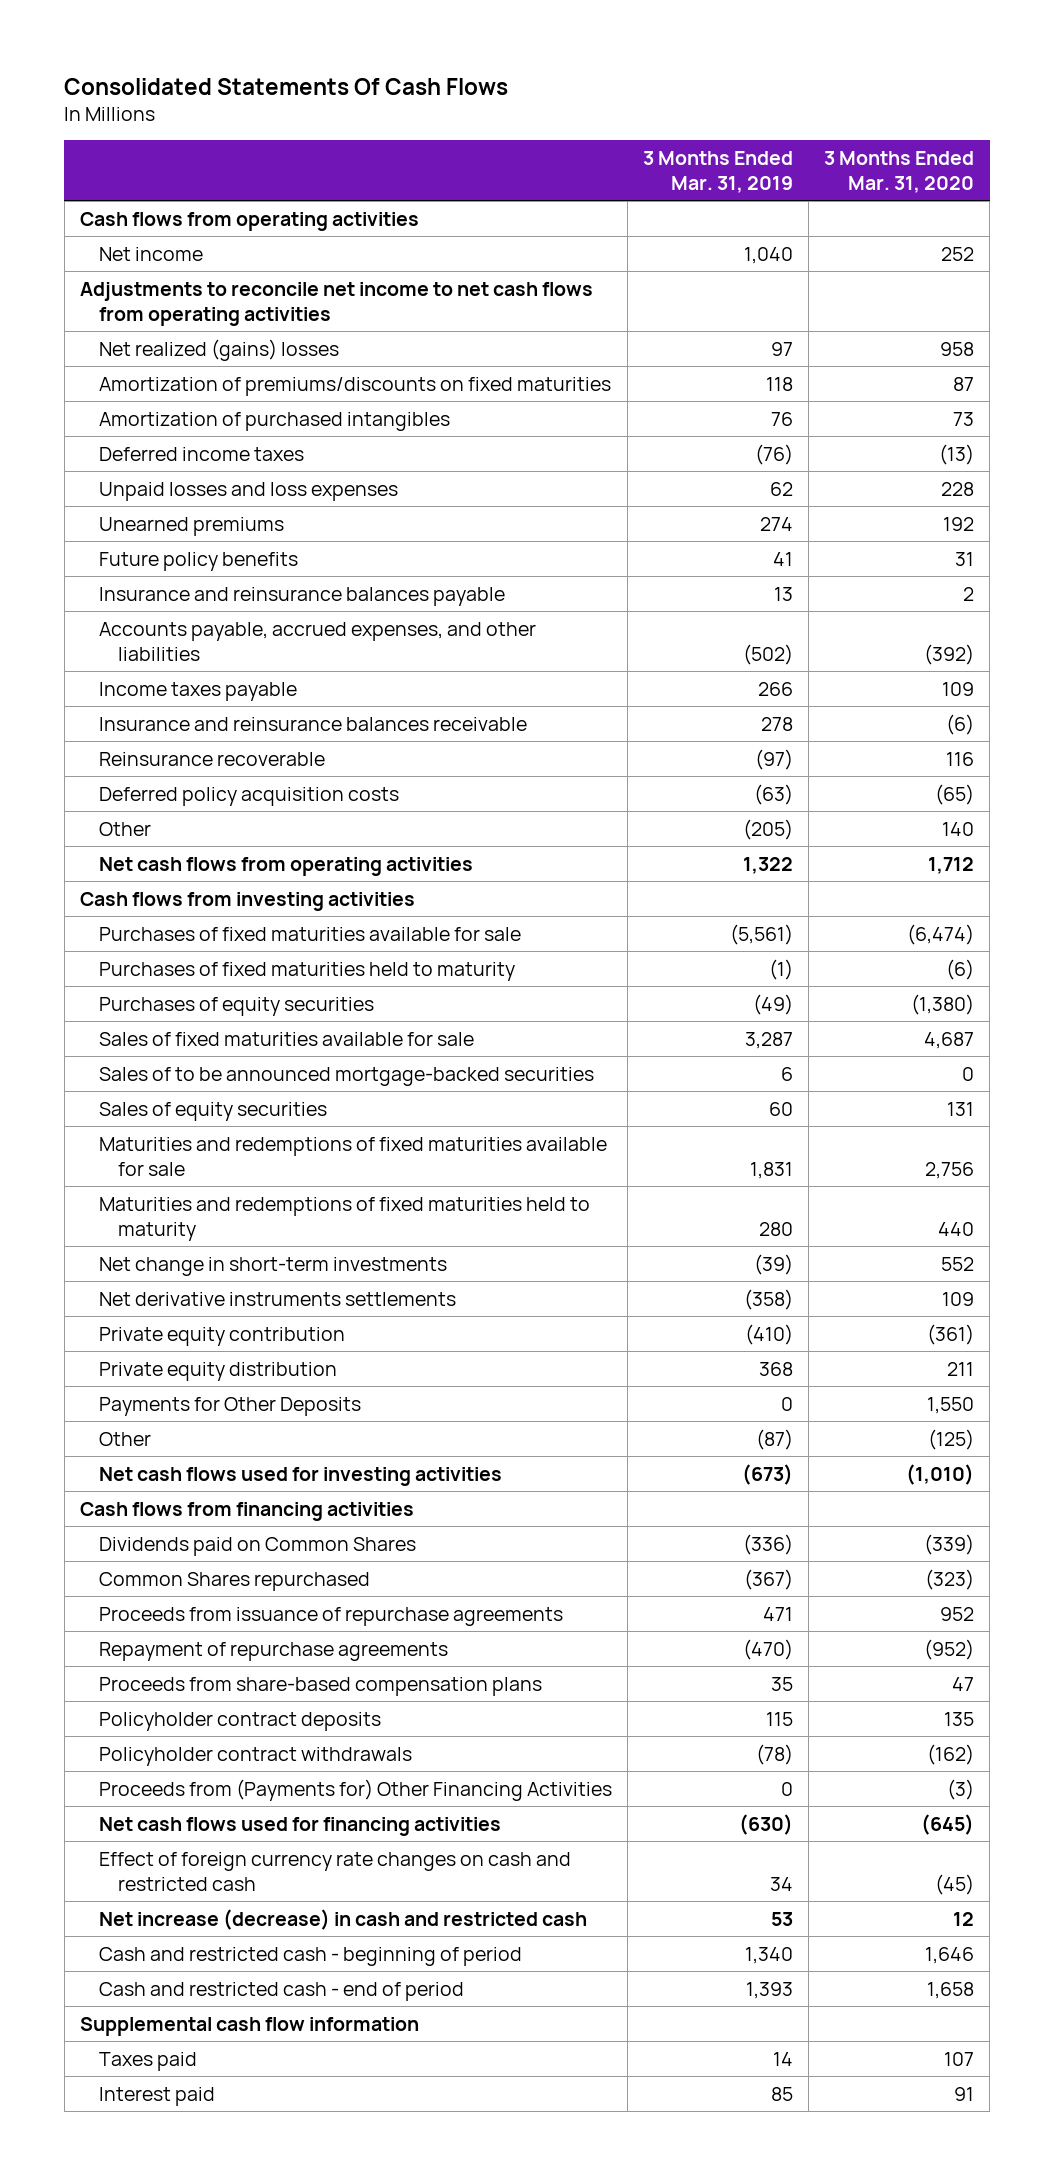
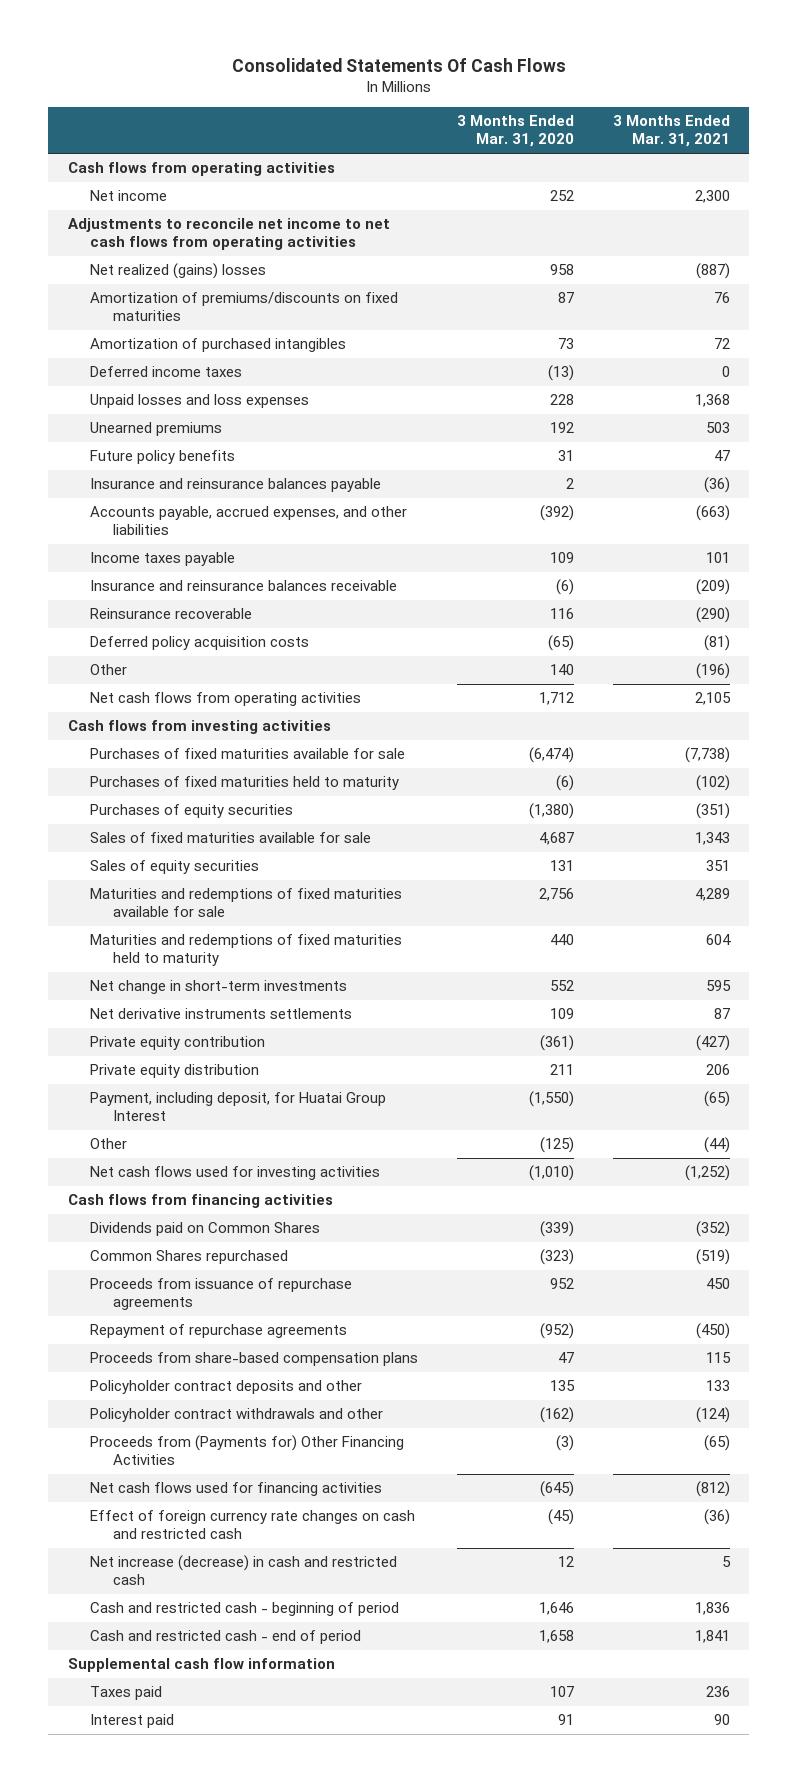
- | 3 Months Ended Mar. 31, 2019 | 3 Months Ended Mar. 31, 2020
+ | 3 Months Ended Mar. 31, 2020 | 3 Months Ended Mar. 31, 2021
- Sales of to be announced mortgage-backed securities | 6 | 0
- Payments for Other Deposits | 0 | 1,550
+ Payment, including deposit, for Huatai Group Interest | (1,550) | (65)
- Policyholder contract deposits | 115 | 135
- Policyholder contract withdrawals | (78) | (162)
+ Policyholder contract deposits and other | 135 | 133
+ Policyholder contract withdrawals and other | (162) | (124)

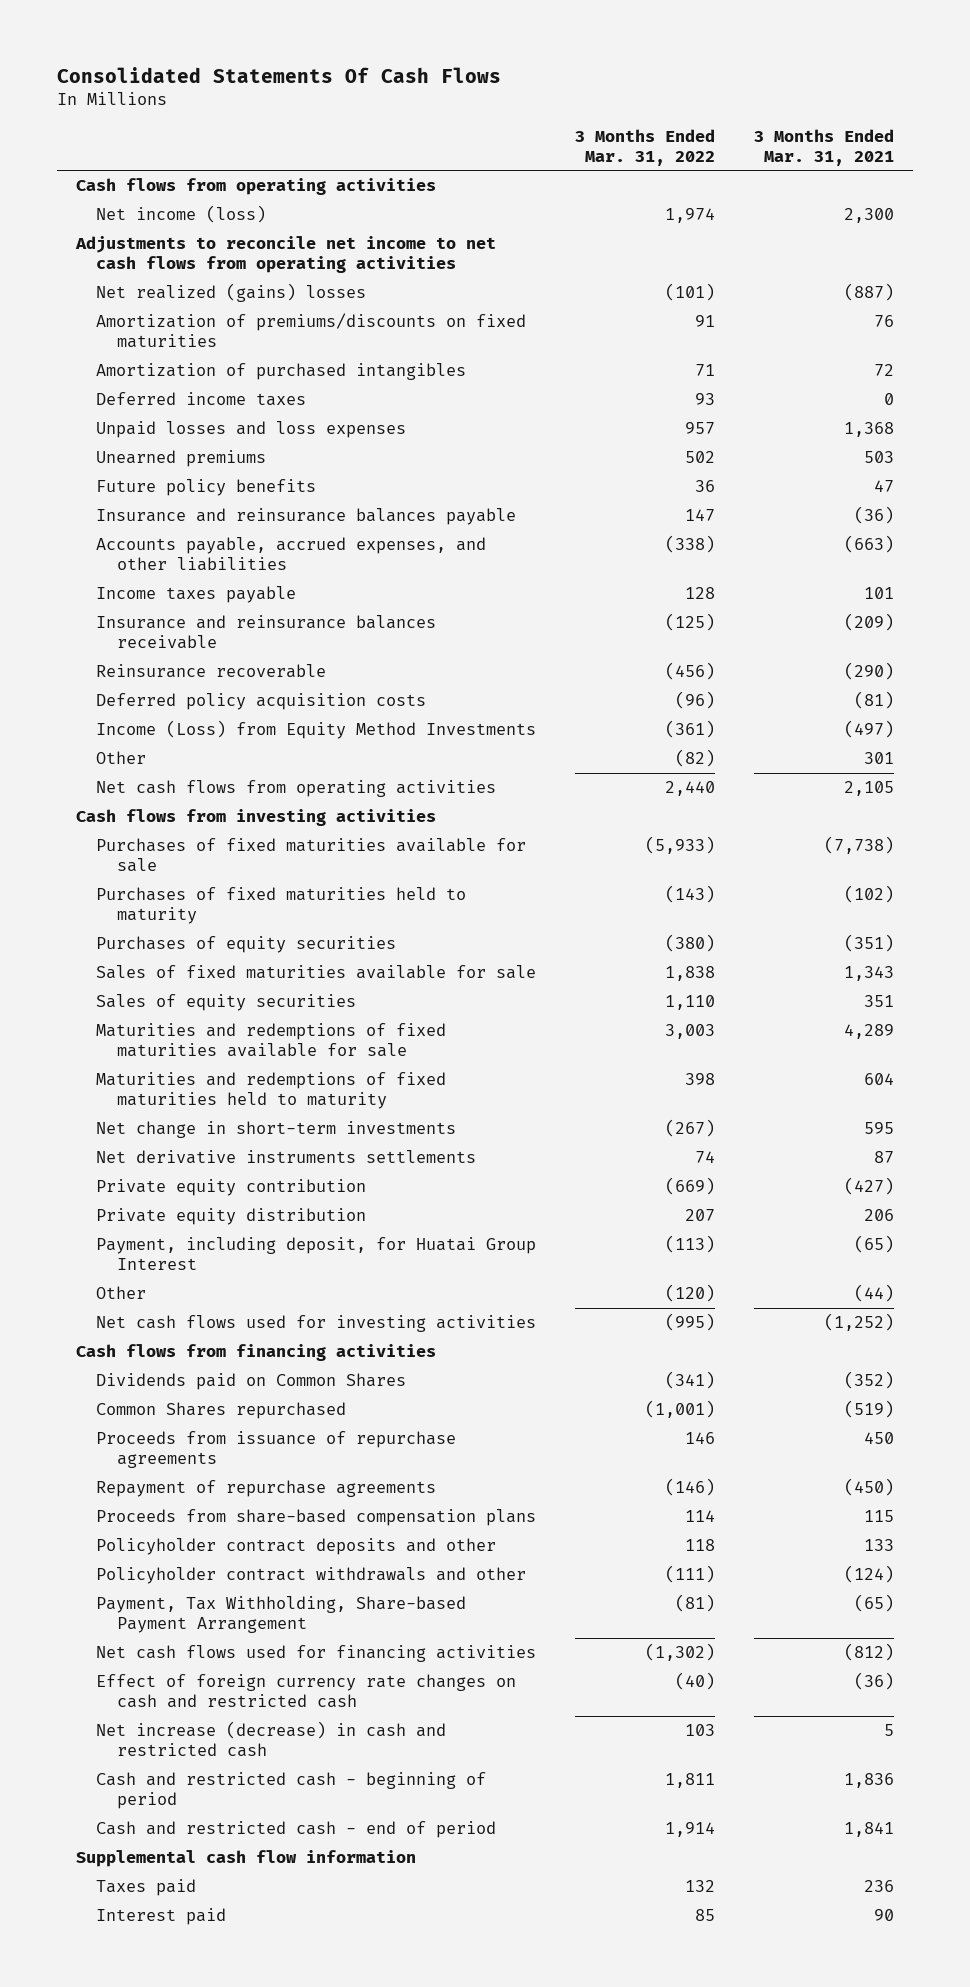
- | 3 Months Ended Mar. 31, 2020 | 3 Months Ended Mar. 31, 2021
+ | 3 Months Ended Mar. 31, 2022 | 3 Months Ended Mar. 31, 2021
- Net income | 252 | 2,300
+ Net income (loss) | 1,974 | 2,300
- Other | 140 | (196)
+ Income (Loss) from Equity Method Investments | (361) | (497)
+ Other | (82) | 301
- Proceeds from (Payments for) Other Financing Activities | (3) | (65)
+ Payment, Tax Withholding, Share-based Payment Arrangement | (81) | (65)

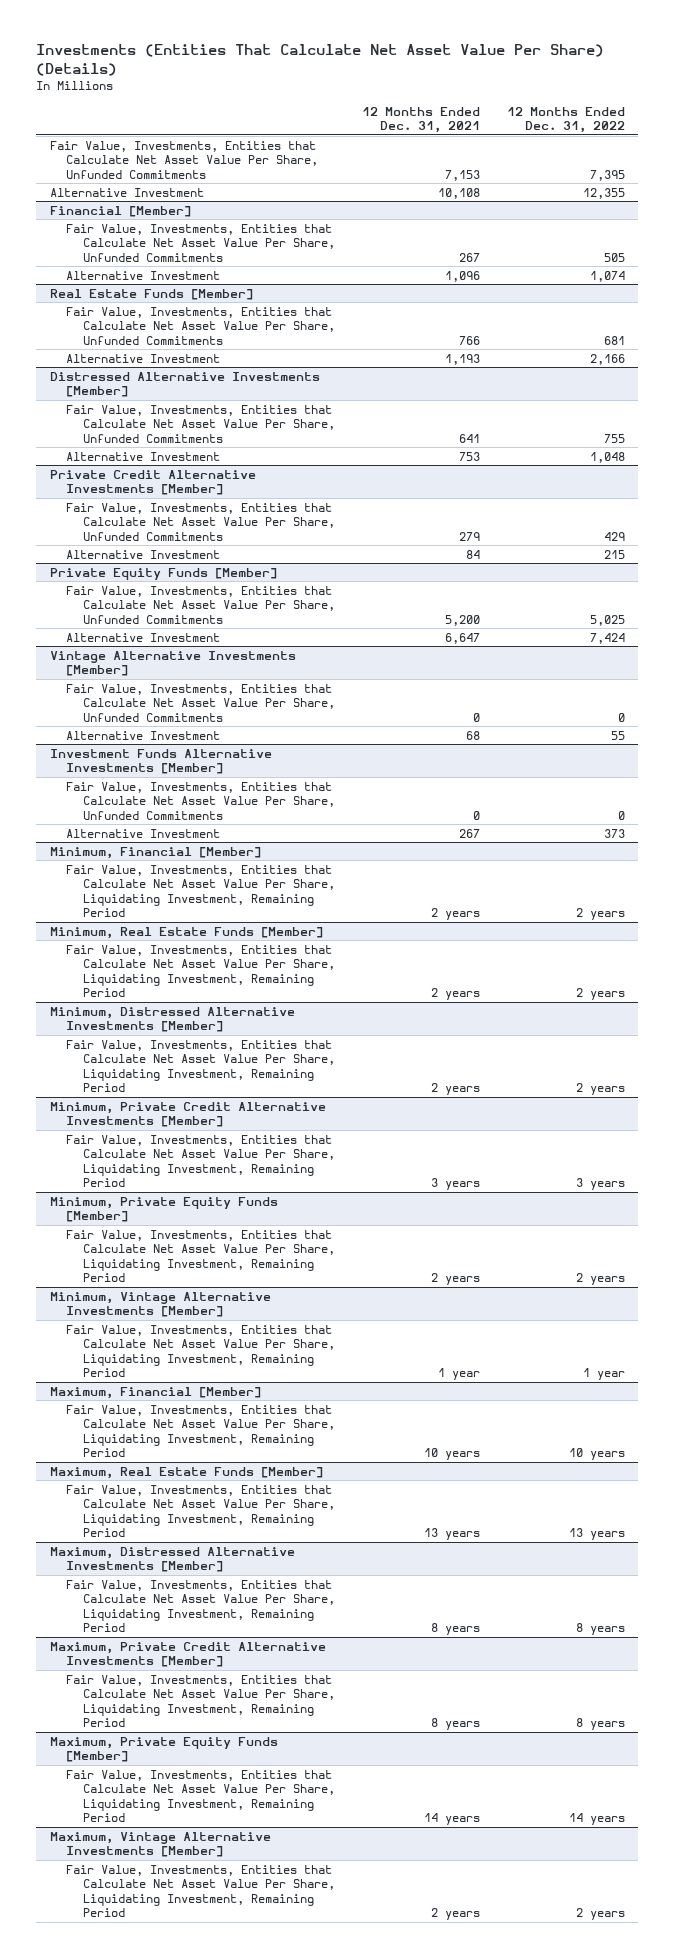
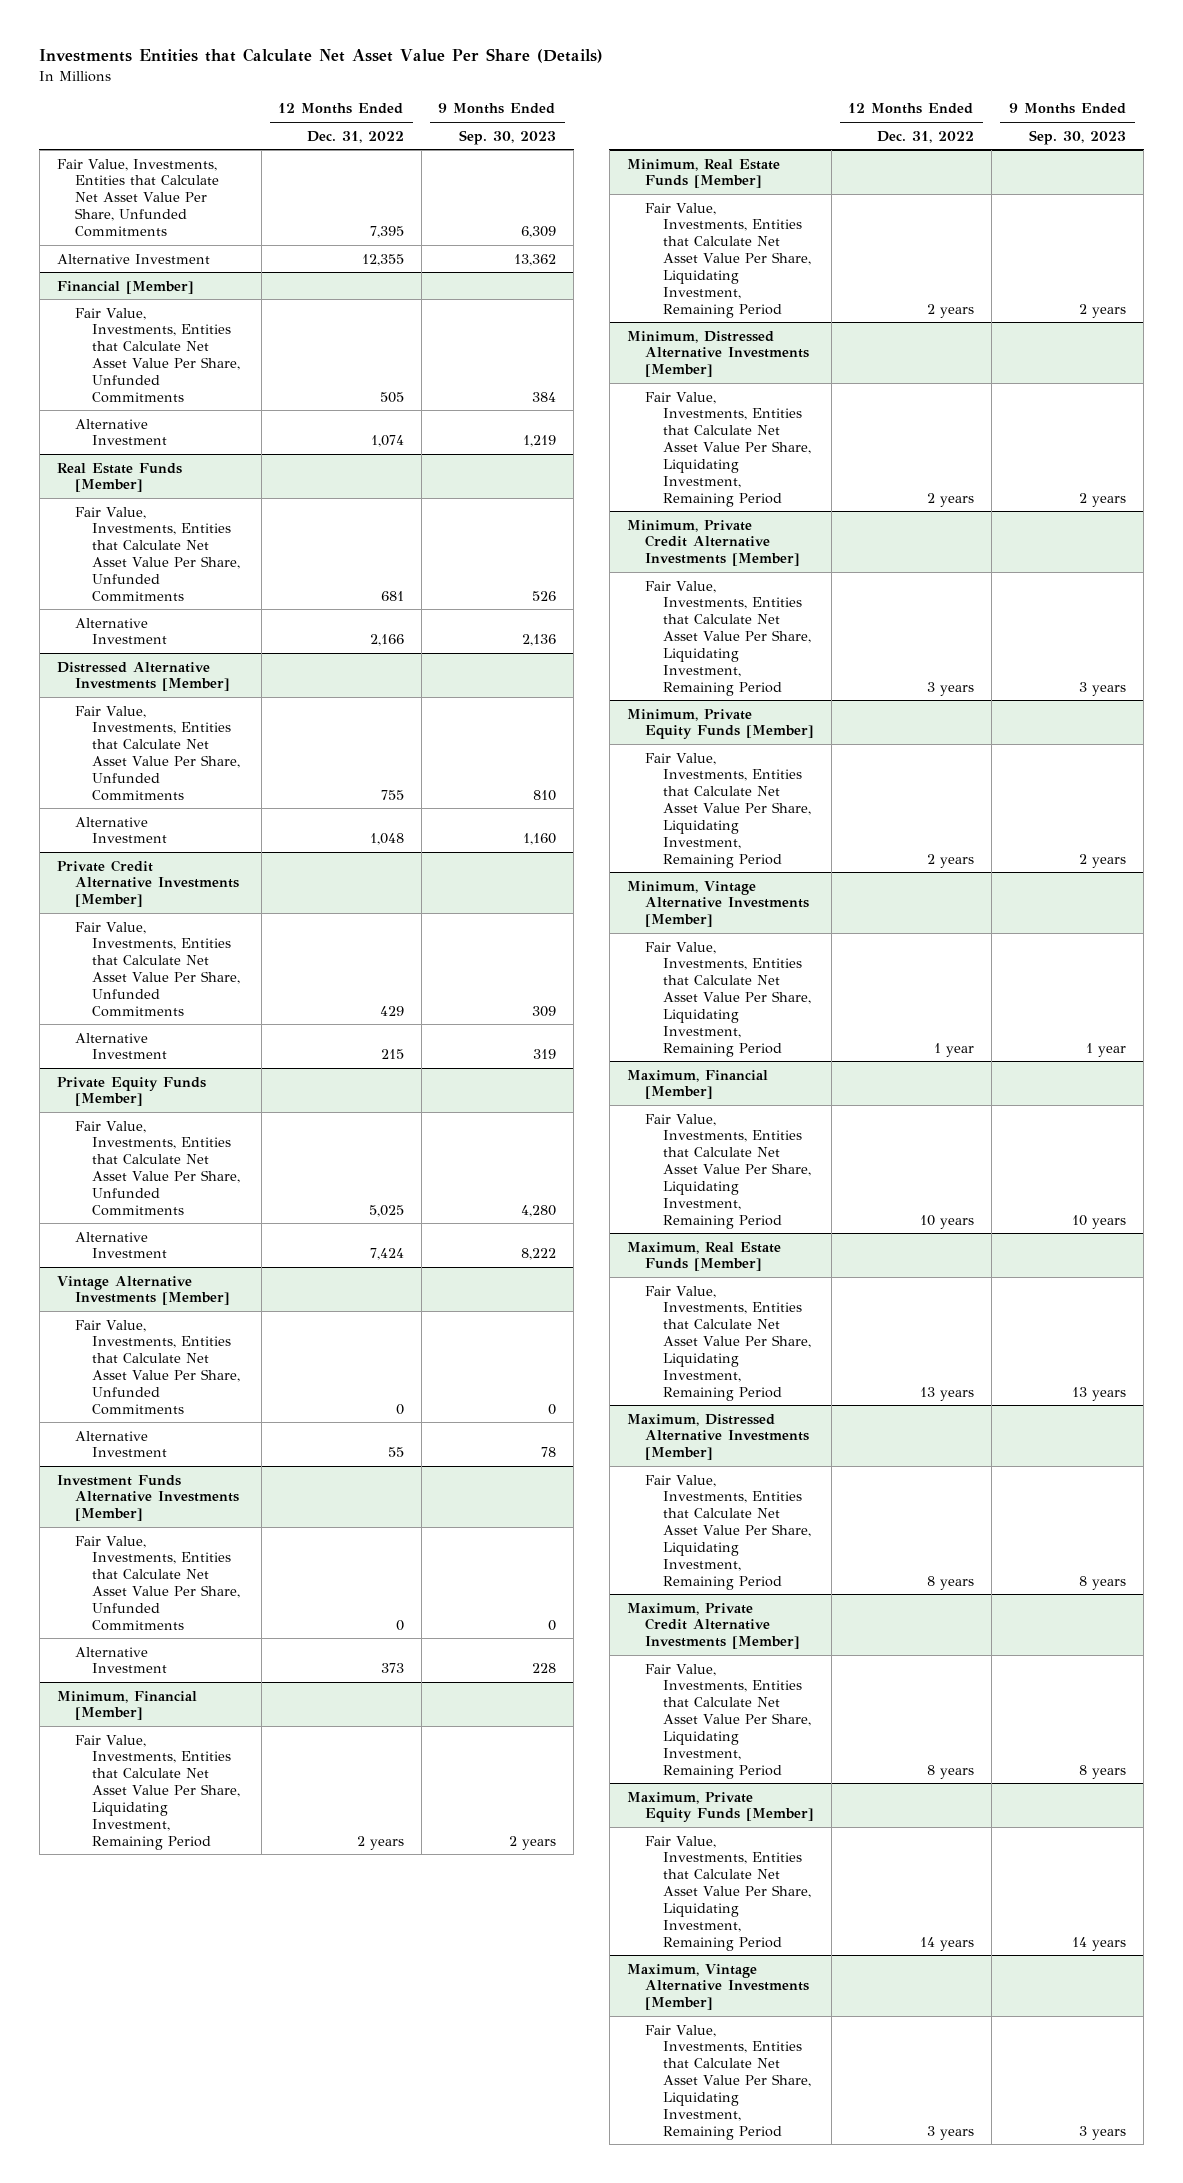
- Investments (Entities That Calculate Net Asset Value Per Share) (Details)
+ Investments Entities that Calculate Net Asset Value Per Share (Details)
- | 12 Months Ended Dec. 31, 2021 | 12 Months Ended Dec. 31, 2022
+ | 12 Months Ended Dec. 31, 2022 | 9 Months Ended Sep. 30, 2023
@ Maximum, Vintage Alternative Investments [Member]
- Fair Value, Investments, Entities that Calculate Net Asset Value Per Share, Liquidating Investment, Remaining Period | 2 years | 2 years
+ Fair Value, Investments, Entities that Calculate Net Asset Value Per Share, Liquidating Investment, Remaining Period | 3 years | 3 years

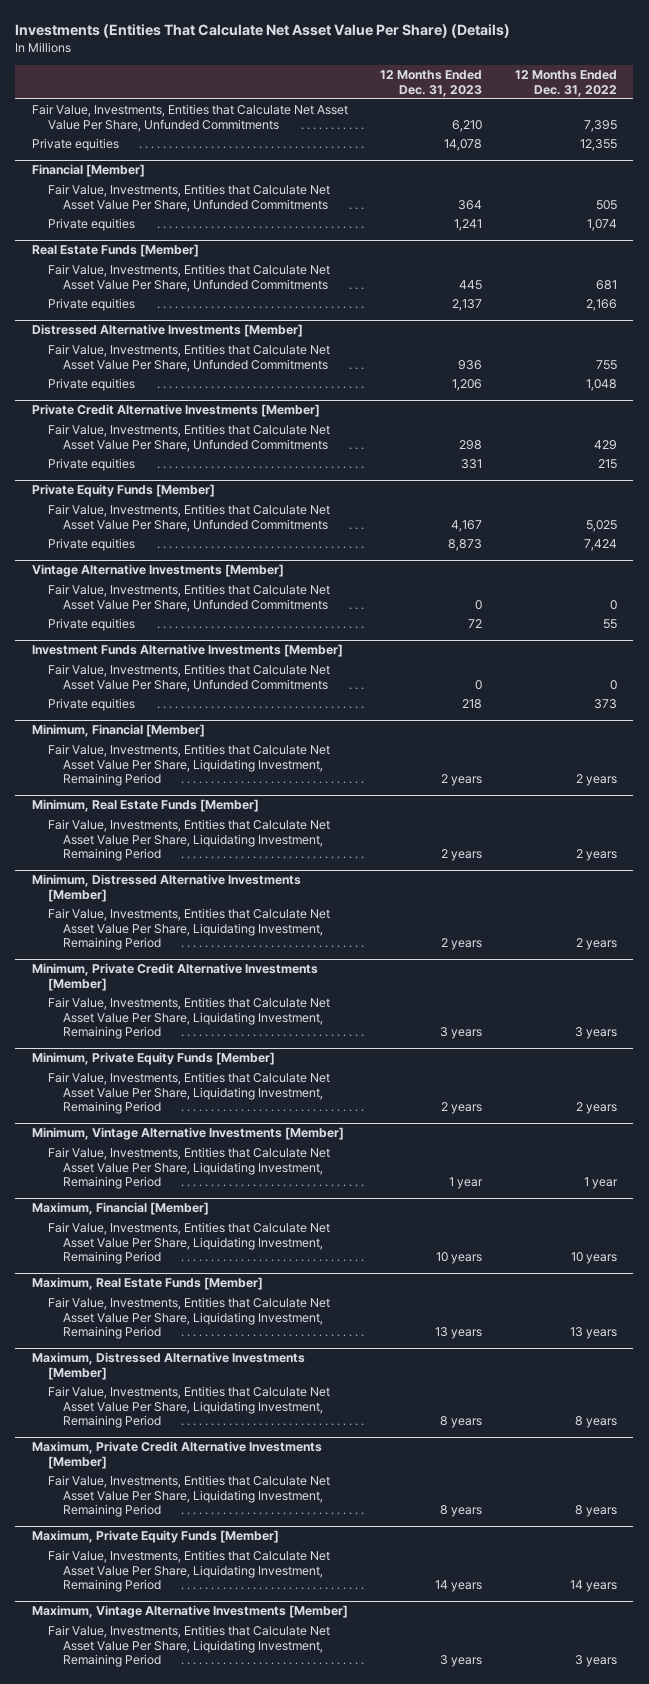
- Investments Entities that Calculate Net Asset Value Per Share (Details)
+ Investments (Entities That Calculate Net Asset Value Per Share) (Details)
- | 12 Months Ended Dec. 31, 2022 | 9 Months Ended Sep. 30, 2023
+ | 12 Months Ended Dec. 31, 2023 | 12 Months Ended Dec. 31, 2022
- Alternative Investment | 12,355 | 13,362
+ Private equities | 14,078 | 12,355
@ Financial [Member]
- Alternative Investment | 1,074 | 1,219
+ Private equities | 1,241 | 1,074
@ Real Estate Funds [Member]
- Alternative Investment | 2,166 | 2,136
+ Private equities | 2,137 | 2,166
@ Distressed Alternative Investments [Member]
- Alternative Investment | 1,048 | 1,160
+ Private equities | 1,206 | 1,048
@ Private Credit Alternative Investments [Member]
- Alternative Investment | 215 | 319
+ Private equities | 331 | 215
@ Private Equity Funds [Member]
- Alternative Investment | 7,424 | 8,222
+ Private equities | 8,873 | 7,424
@ Vintage Alternative Investments [Member]
- Alternative Investment | 55 | 78
+ Private equities | 72 | 55
@ Investment Funds Alternative Investments [Member]
- Alternative Investment | 373 | 228
+ Private equities | 218 | 373

